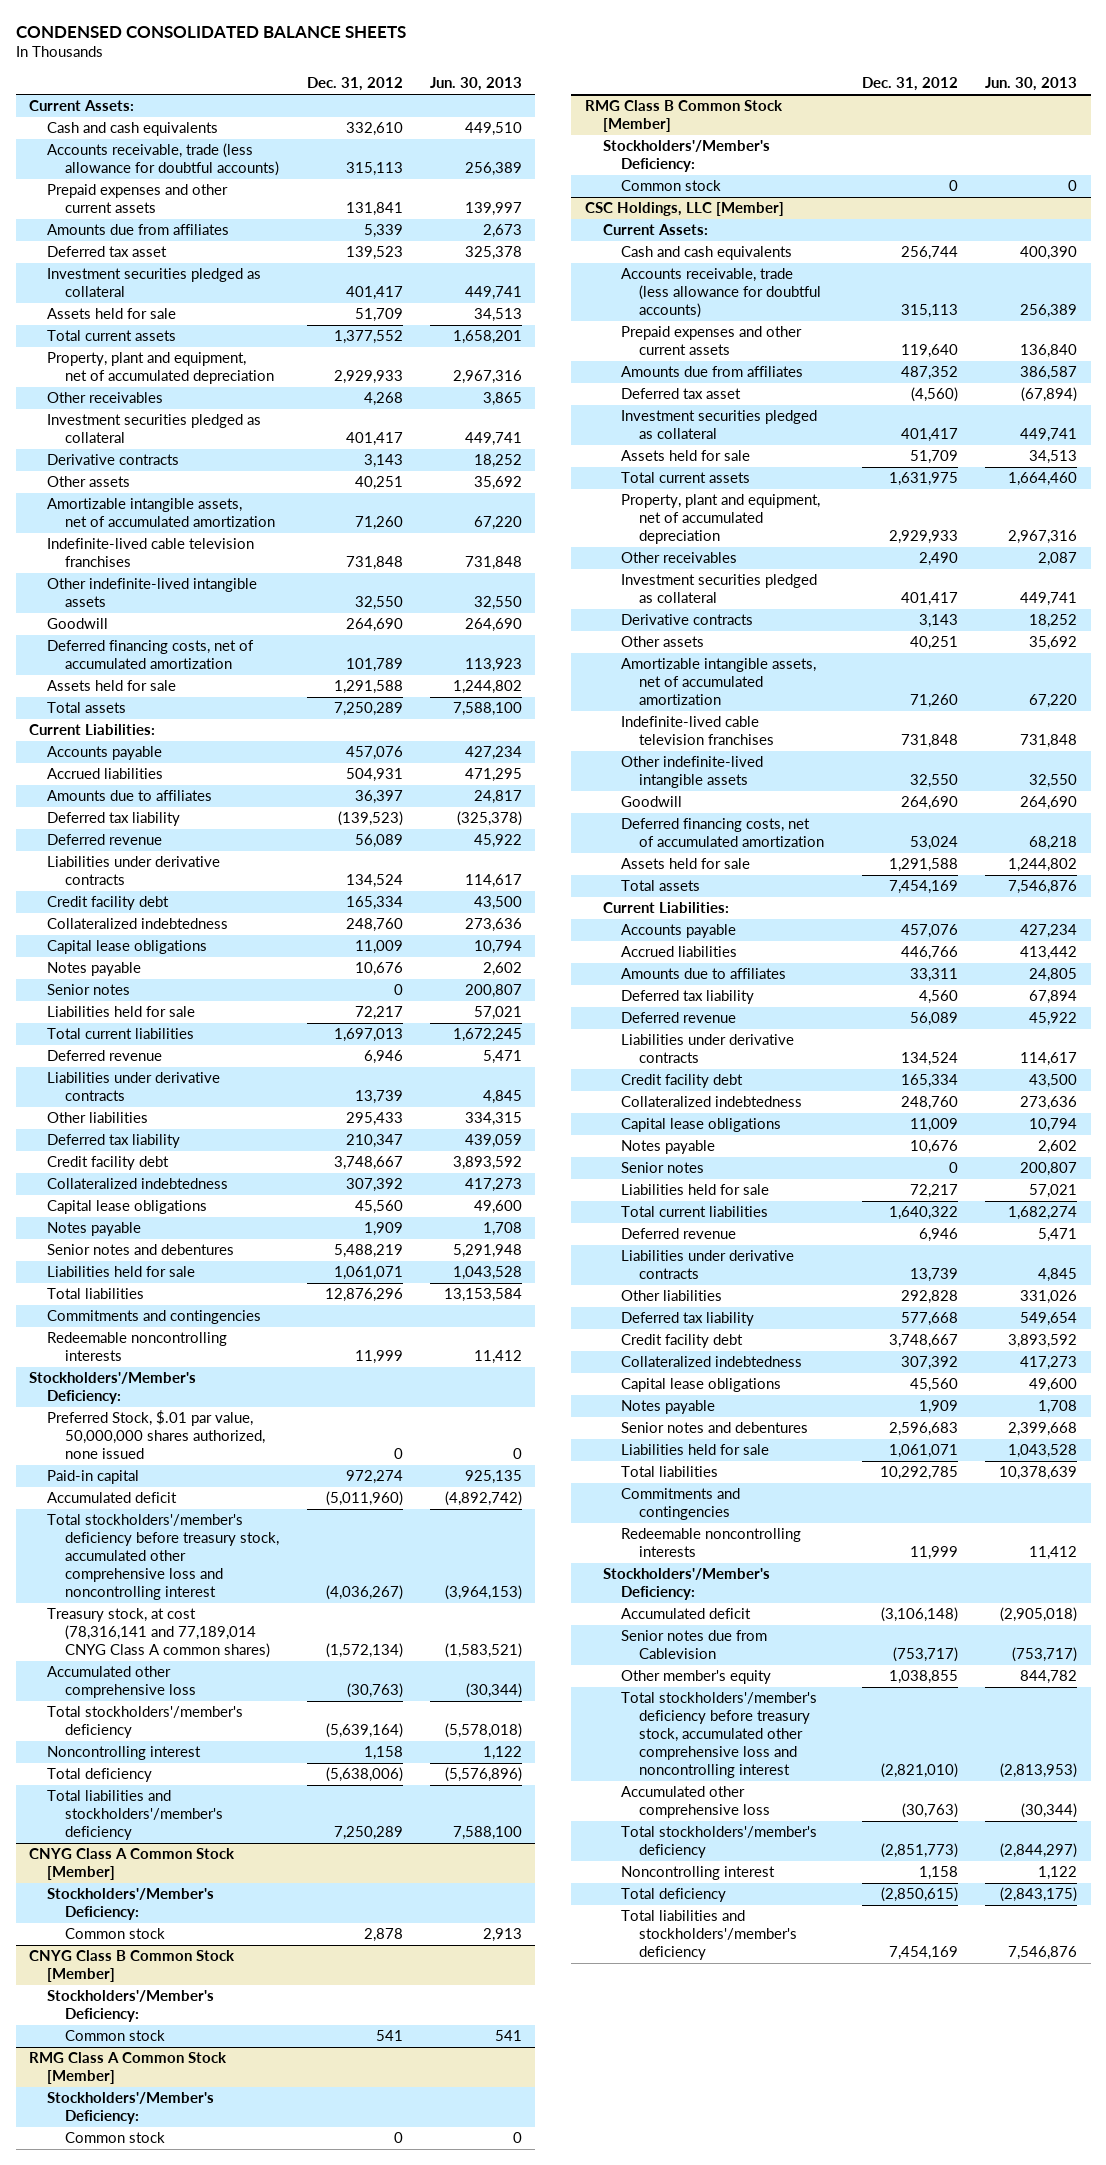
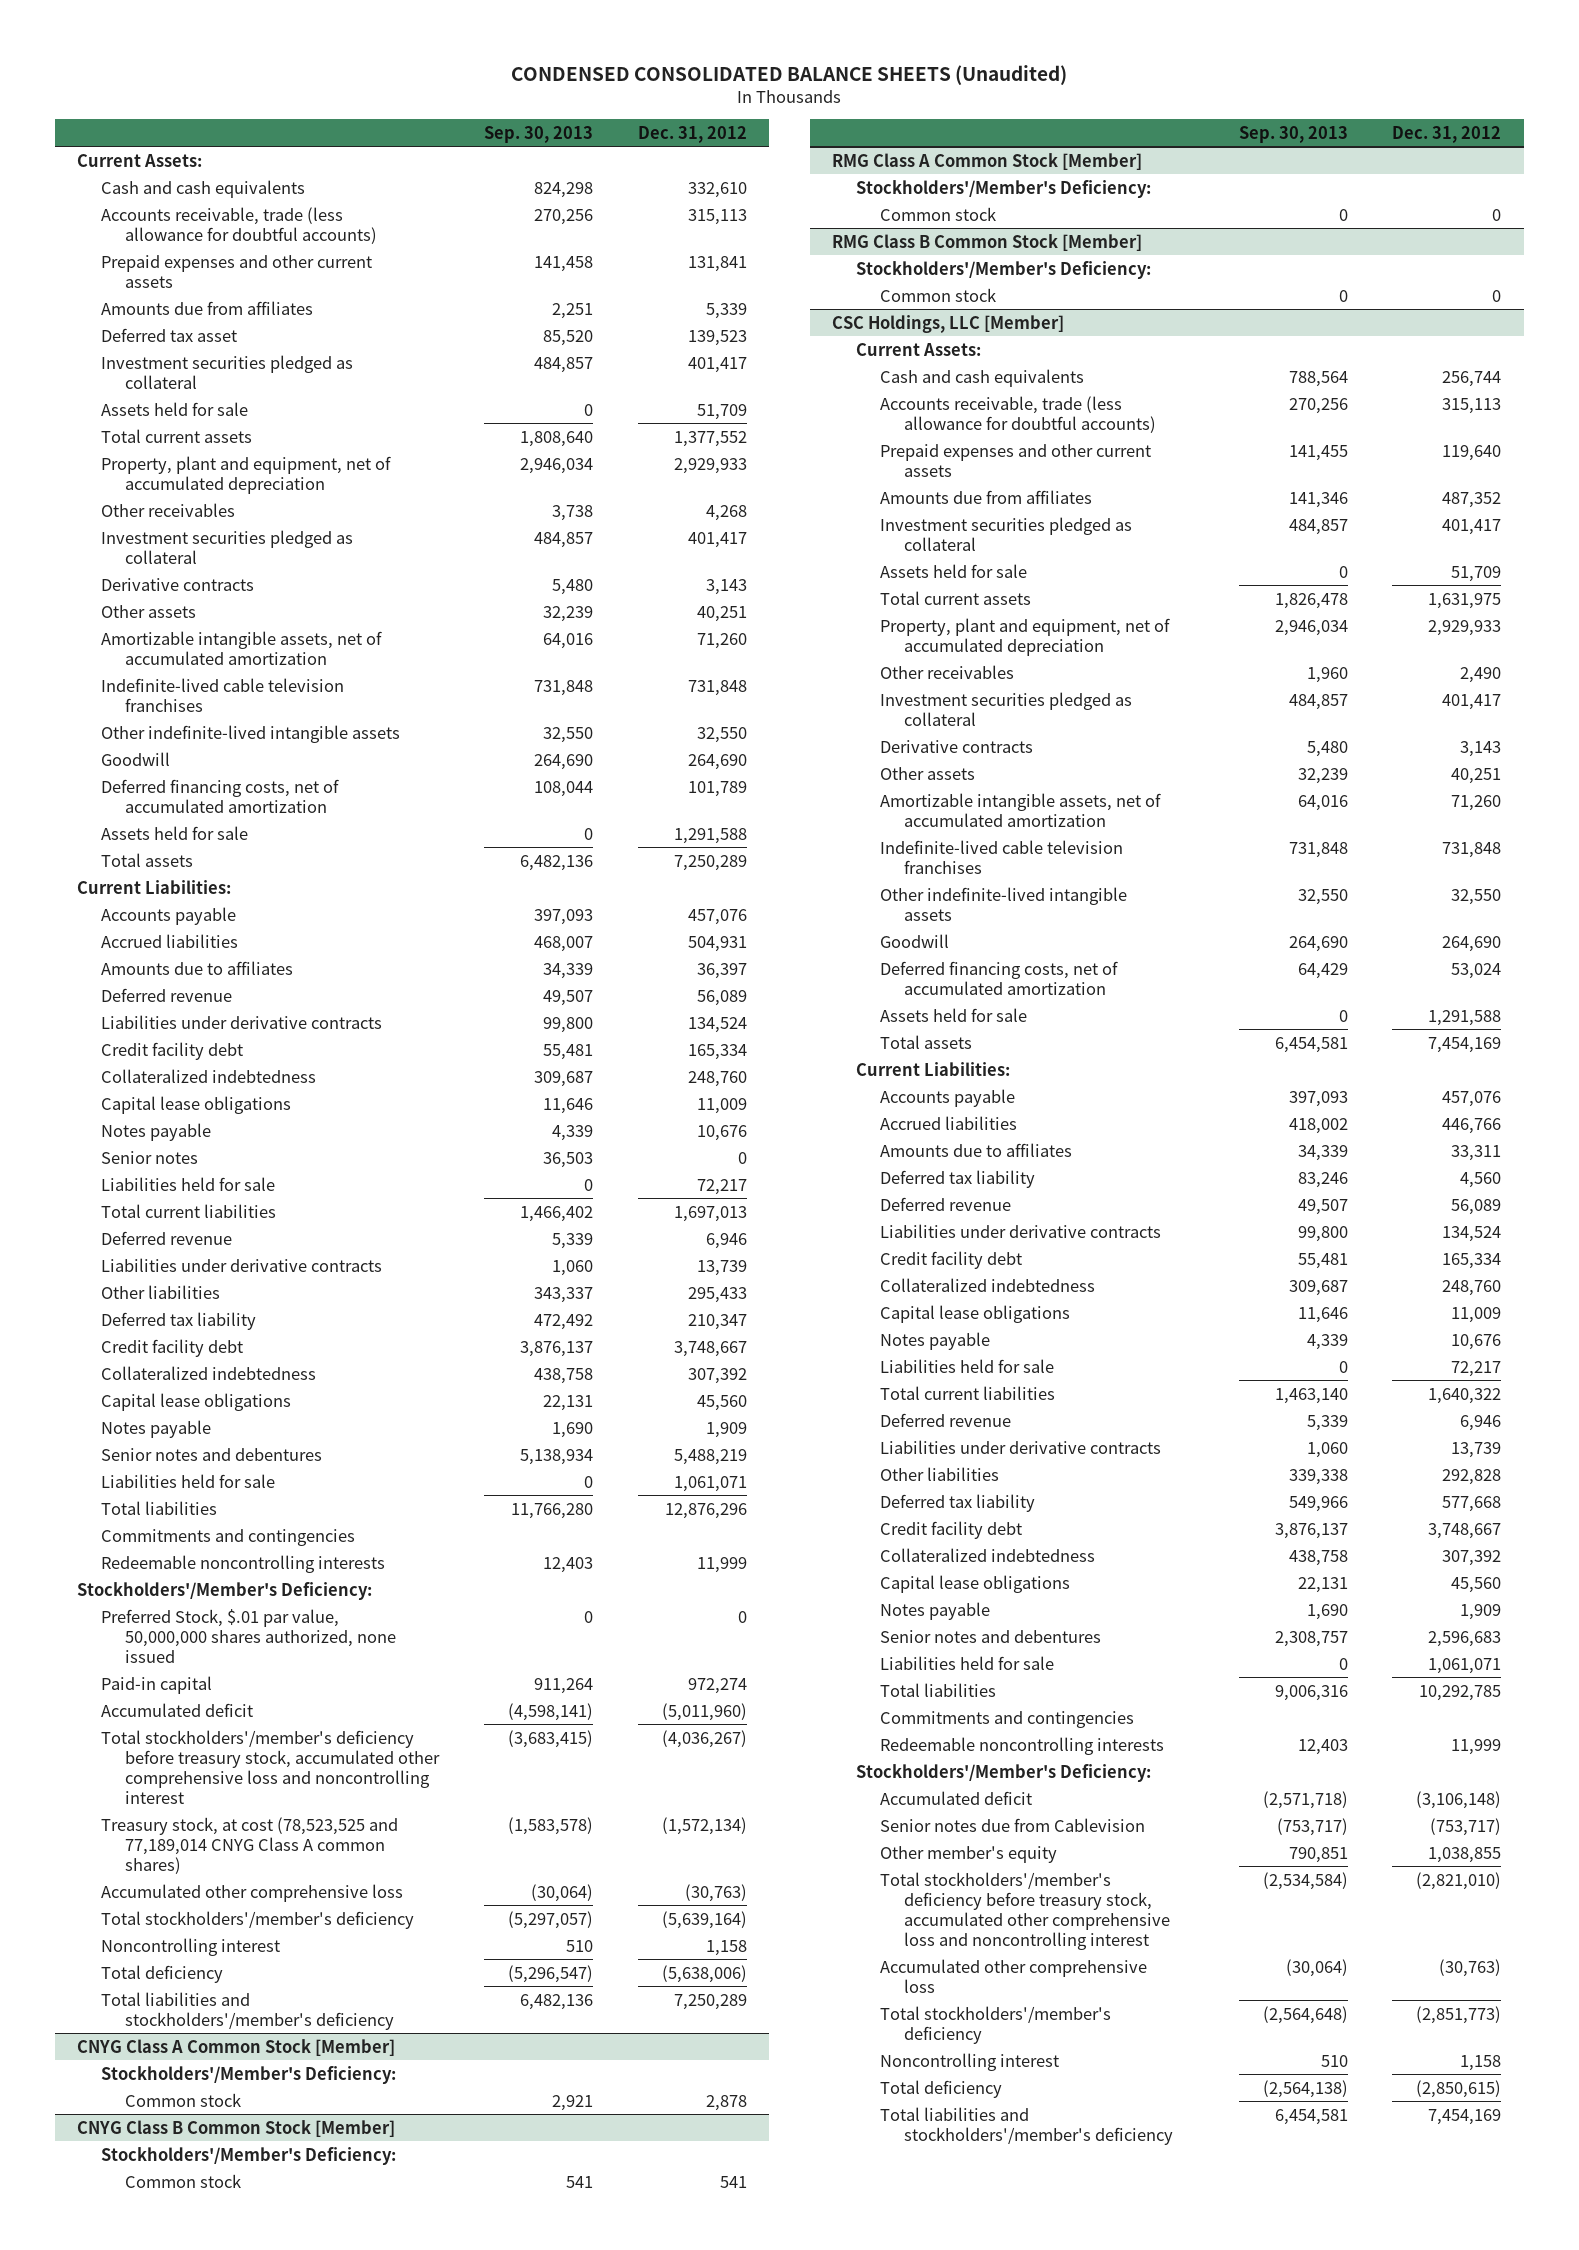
- CONDENSED CONSOLIDATED BALANCE SHEETS
+ CONDENSED CONSOLIDATED BALANCE SHEETS (Unaudited)
- | Dec. 31, 2012 | Jun. 30, 2013
+ | Sep. 30, 2013 | Dec. 31, 2012
- Deferred tax liability | (139,523) | (325,378)
- Treasury stock, at cost (78,316,141 and 77,189,014 CNYG Class A common shares) | (1,572,134) | (1,583,521)
+ Treasury stock, at cost (78,523,525 and 77,189,014 CNYG Class A common shares) | (1,583,578) | (1,572,134)
@ CSC Holdings, LLC [Member]
- Deferred tax asset | (4,560) | (67,894)
- Senior notes | 0 | 200,807

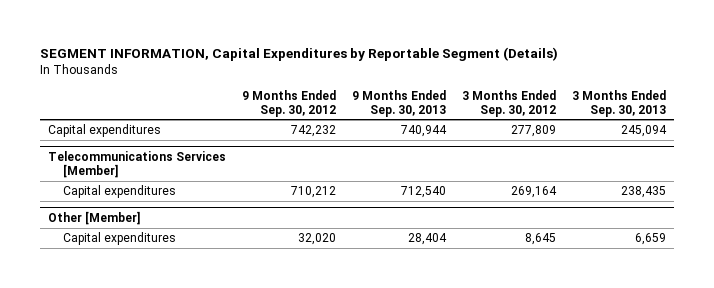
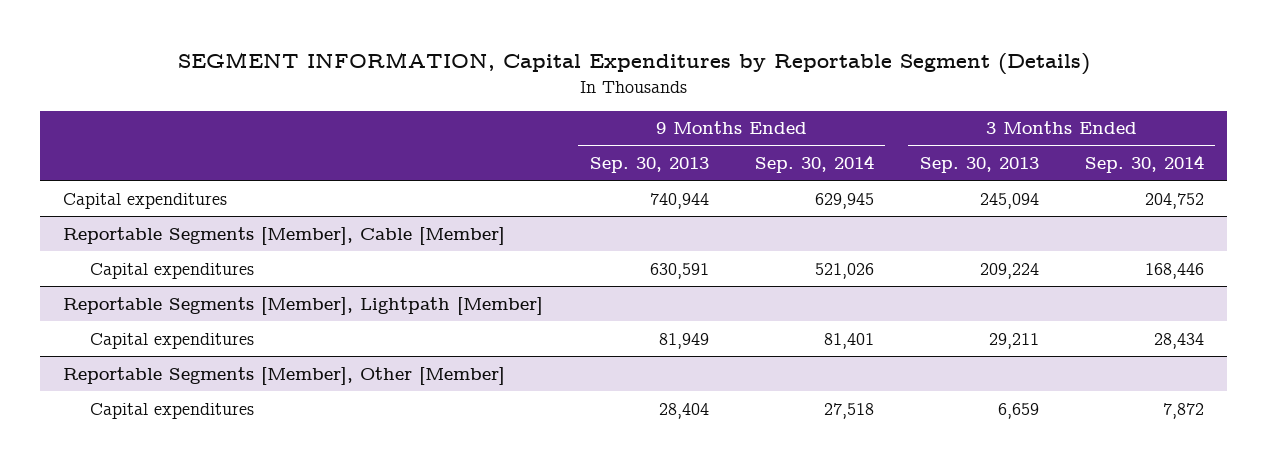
- | 9 Months Ended Sep. 30, 2012 | 9 Months Ended Sep. 30, 2013 | 3 Months Ended Sep. 30, 2012 | 3 Months Ended Sep. 30, 2013
+ | 9 Months Ended Sep. 30, 2013 | 9 Months Ended Sep. 30, 2014 | 3 Months Ended Sep. 30, 2013 | 3 Months Ended Sep. 30, 2014
- Telecommunications Services [Member]
- Capital expenditures | 710,212 | 712,540 | 269,164 | 238,435
- Other [Member]
+ Reportable Segments [Member], Cable [Member]
+ Capital expenditures | 630,591 | 521,026 | 209,224 | 168,446
+ Reportable Segments [Member], Lightpath [Member]
+ Capital expenditures | 81,949 | 81,401 | 29,211 | 28,434
+ Reportable Segments [Member], Other [Member]

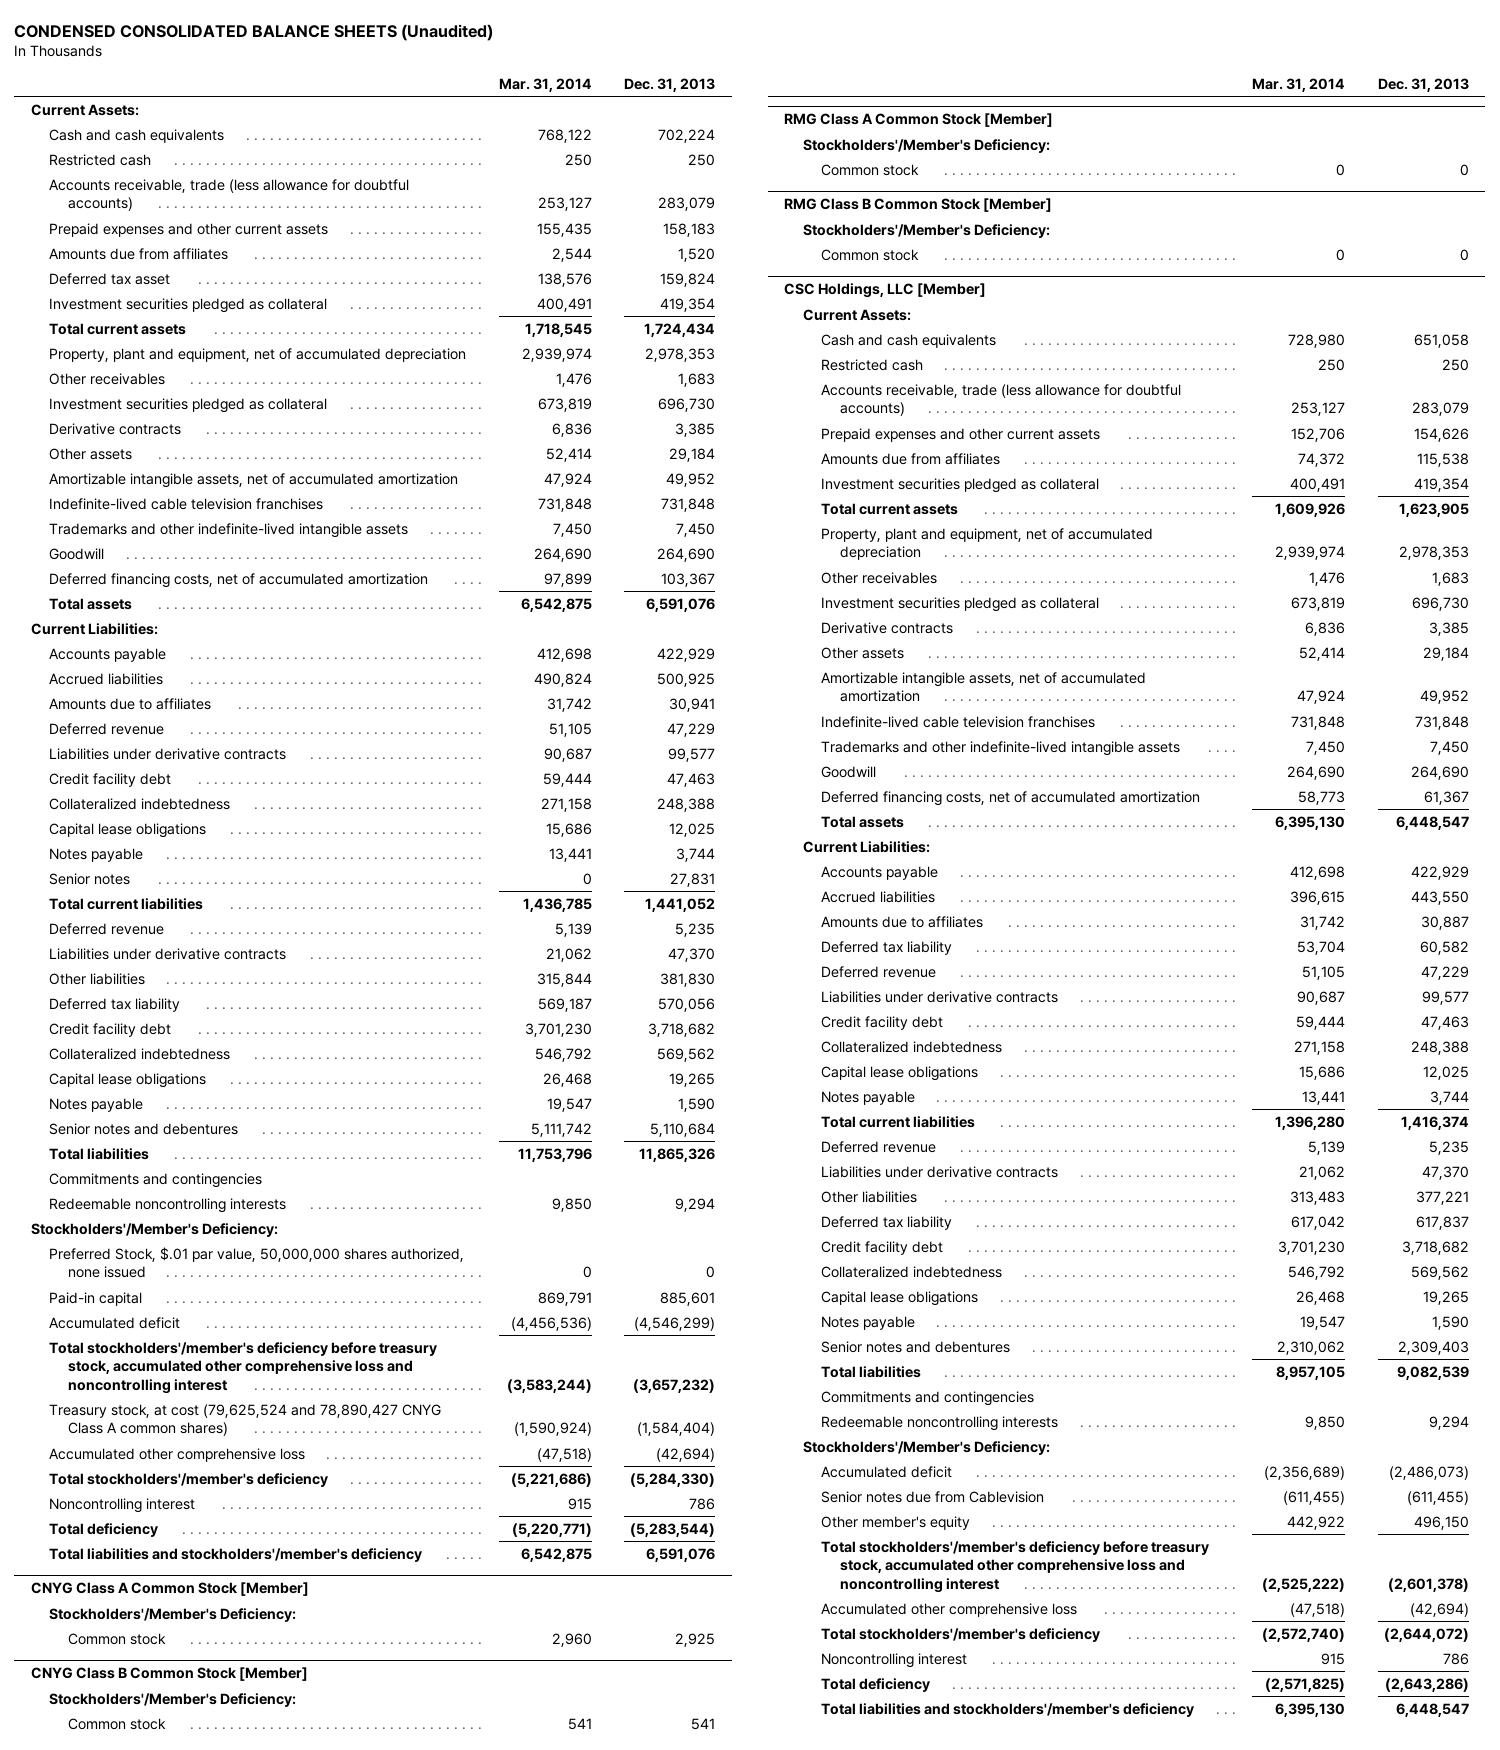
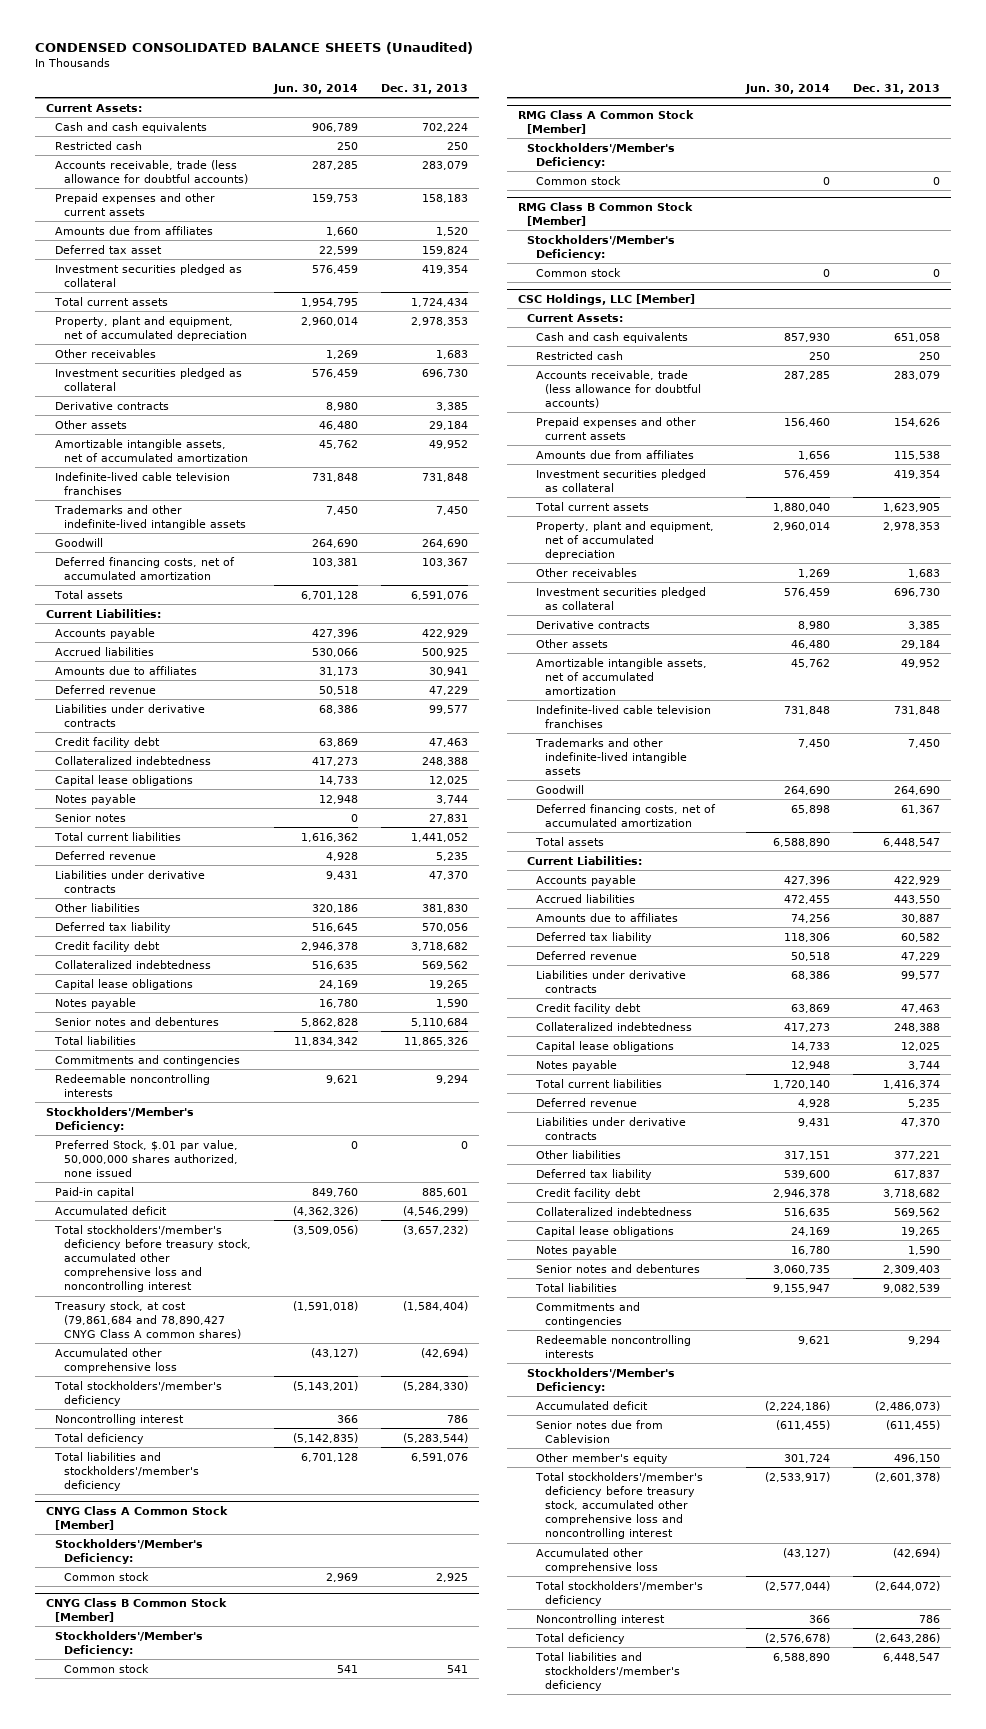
- | Mar. 31, 2014 | Dec. 31, 2013
+ | Jun. 30, 2014 | Dec. 31, 2013
- Treasury stock, at cost (79,625,524 and 78,890,427 CNYG Class A common shares) | (1,590,924) | (1,584,404)
+ Treasury stock, at cost (79,861,684 and 78,890,427 CNYG Class A common shares) | (1,591,018) | (1,584,404)

